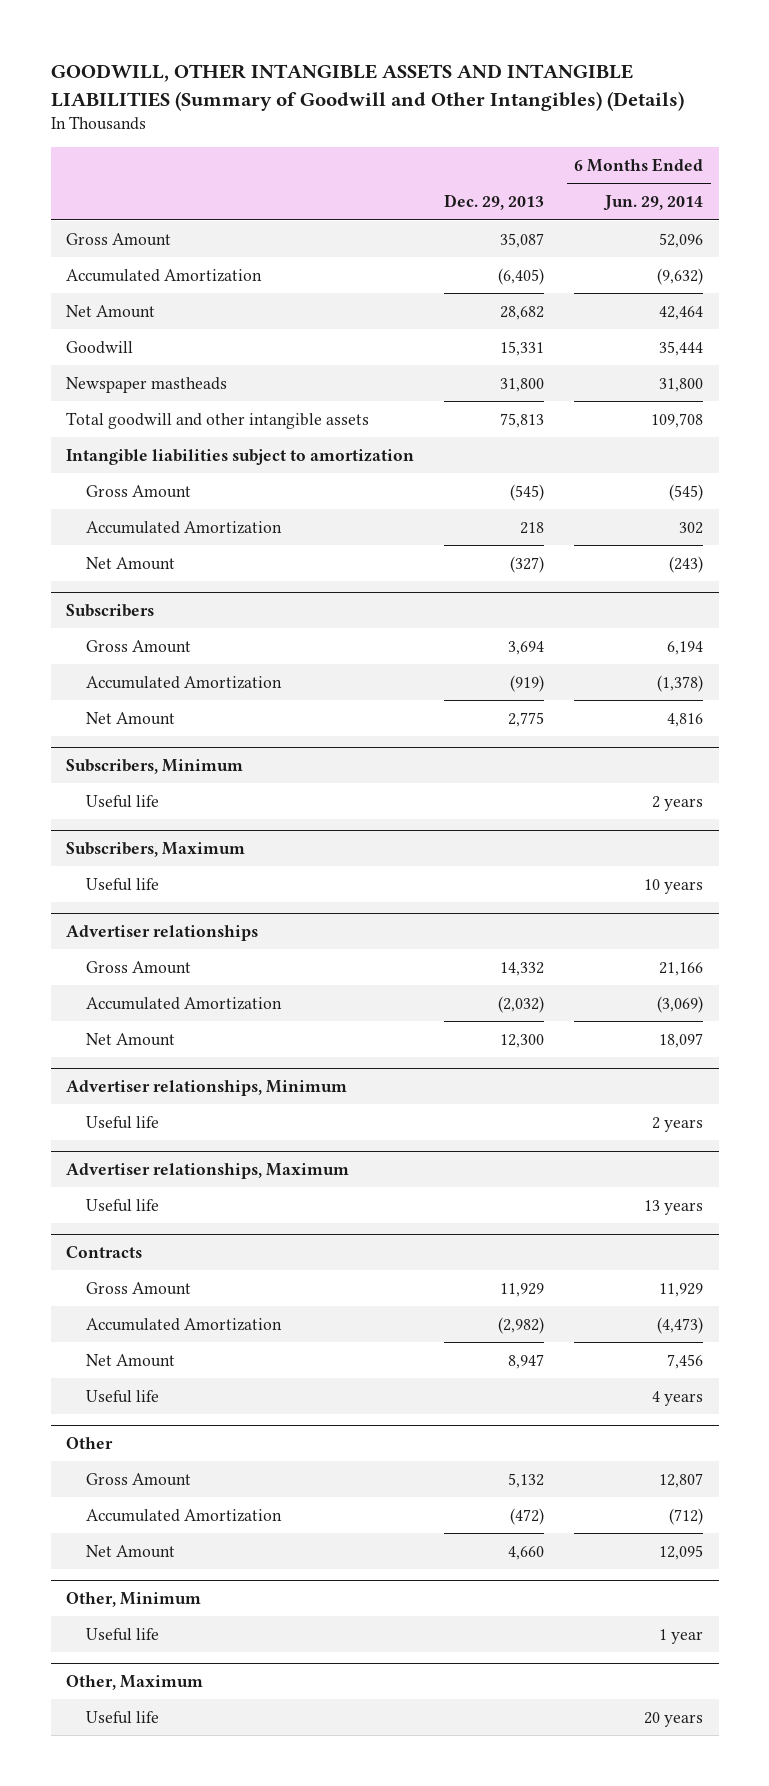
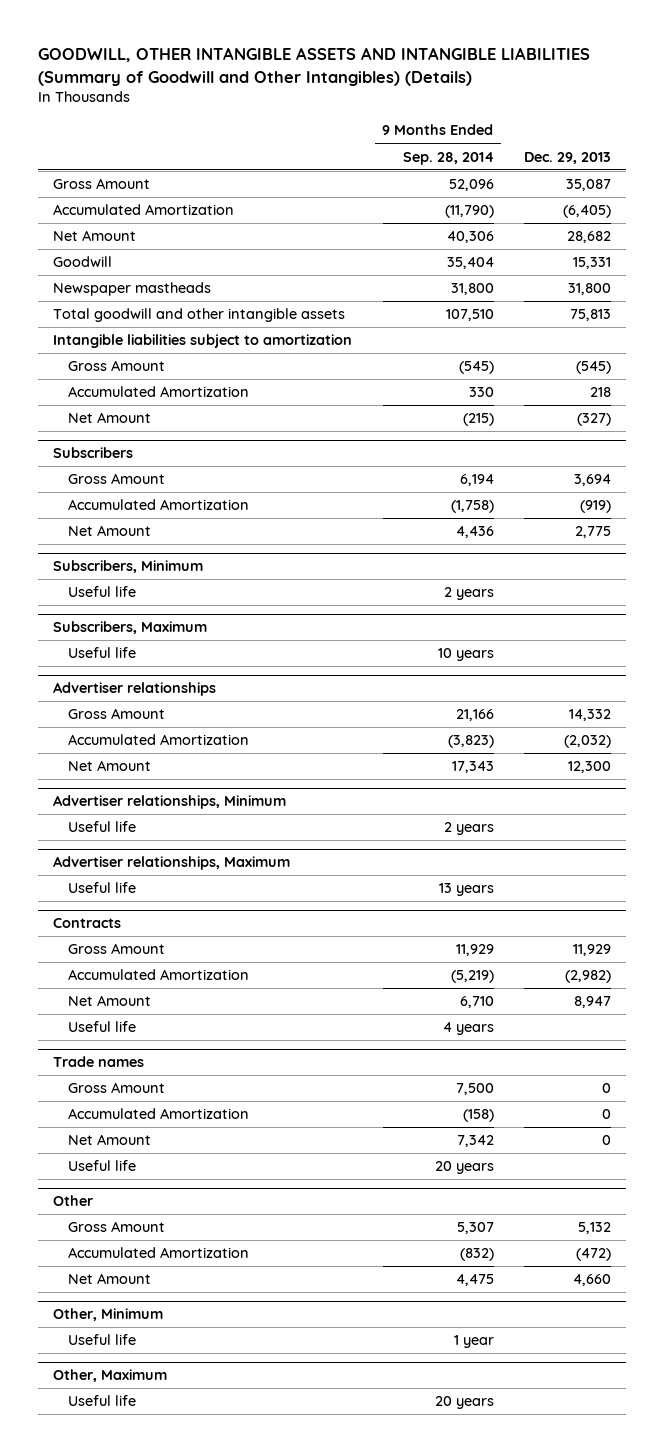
- | Dec. 29, 2013 | 6 Months Ended Jun. 29, 2014
+ | 9 Months Ended Sep. 28, 2014 | Dec. 29, 2013
+ Trade names
+ Gross Amount | 7,500 | 0
+ Accumulated Amortization | (158) | 0
+ Net Amount | 7,342 | 0
+ Useful life | 20 years |

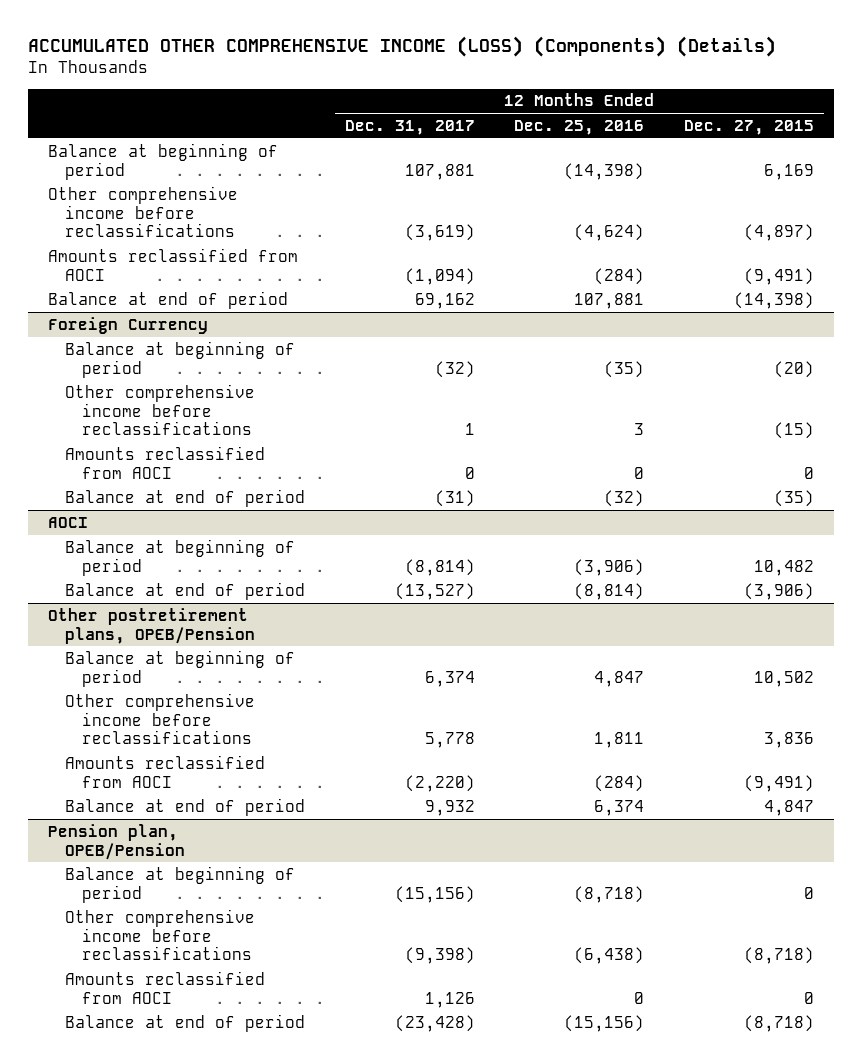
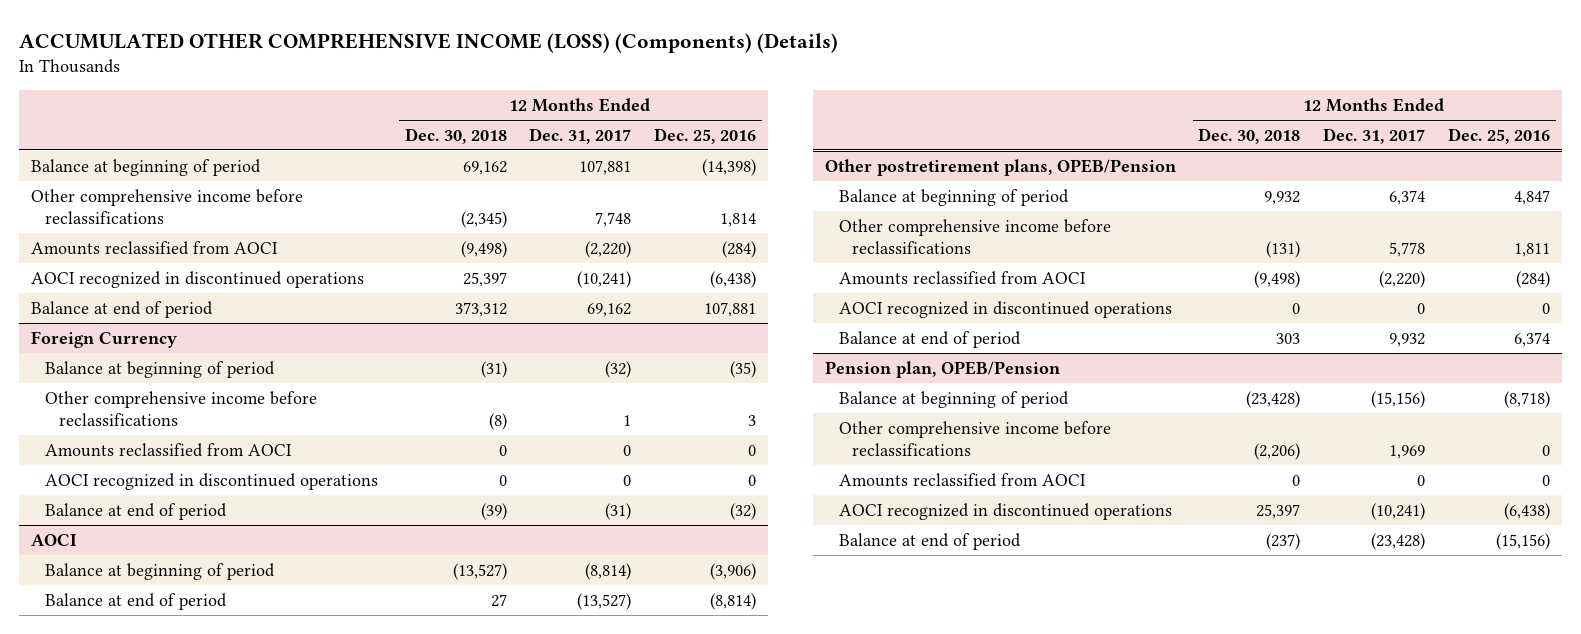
- | 12 Months Ended Dec. 31, 2017 | 12 Months Ended Dec. 25, 2016 | 12 Months Ended Dec. 27, 2015
+ | 12 Months Ended Dec. 30, 2018 | 12 Months Ended Dec. 31, 2017 | 12 Months Ended Dec. 25, 2016
- Other comprehensive income before reclassifications | (3,619) | (4,624) | (4,897)
- Amounts reclassified from AOCI | (1,094) | (284) | (9,491)
+ Other comprehensive income before reclassifications | (2,345) | 7,748 | 1,814
+ Amounts reclassified from AOCI | (9,498) | (2,220) | (284)
+ AOCI recognized in discontinued operations | 25,397 | (10,241) | (6,438)
@ Foreign Currency
+ AOCI recognized in discontinued operations | 0 | 0 | 0
@ Other postretirement plans, OPEB/Pension
+ AOCI recognized in discontinued operations | 0 | 0 | 0
@ Pension plan, OPEB/Pension
- Other comprehensive income before reclassifications | (9,398) | (6,438) | (8,718)
- Amounts reclassified from AOCI | 1,126 | 0 | 0
+ Other comprehensive income before reclassifications | (2,206) | 1,969 | 0
+ Amounts reclassified from AOCI | 0 | 0 | 0
+ AOCI recognized in discontinued operations | 25,397 | (10,241) | (6,438)

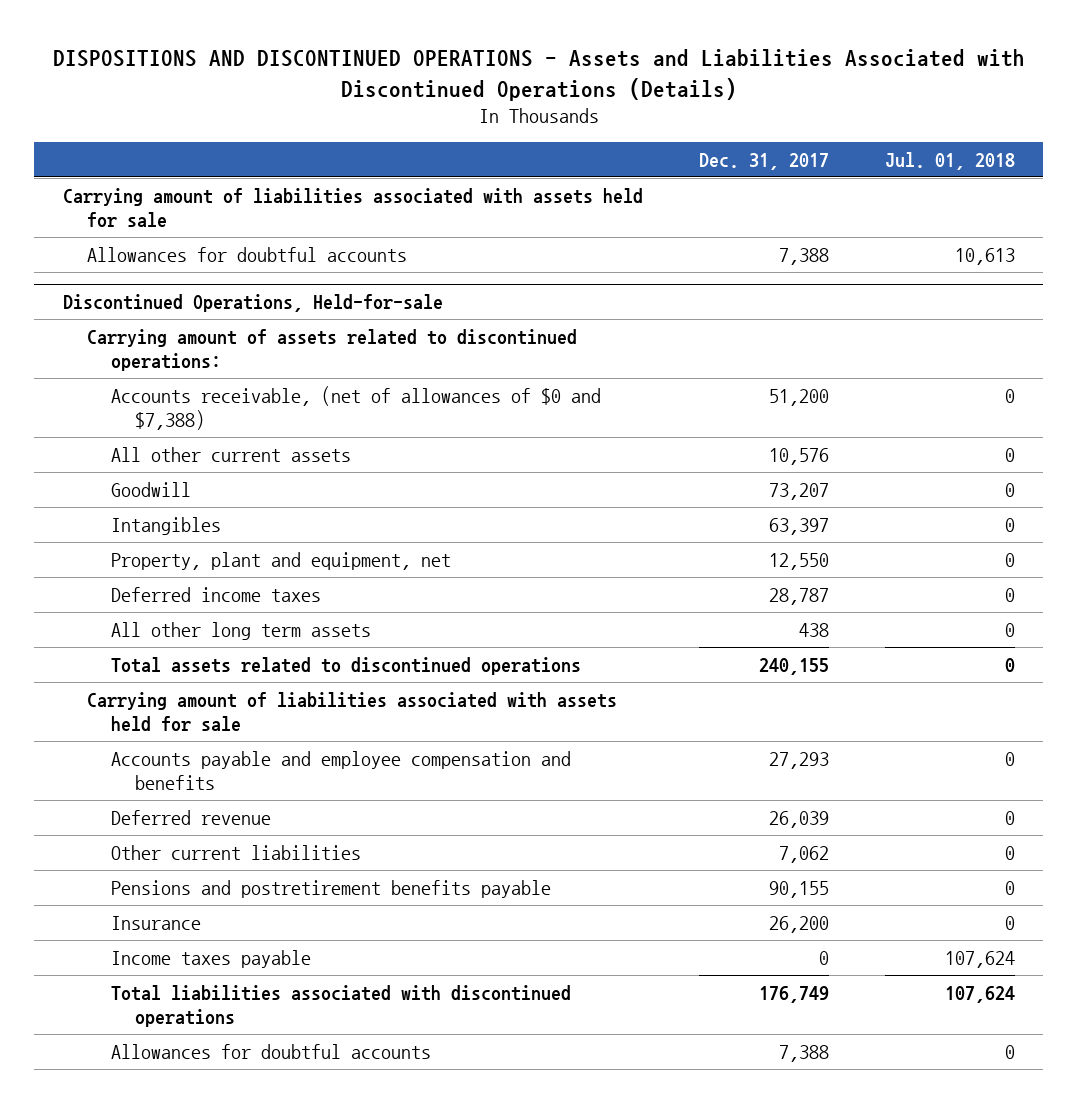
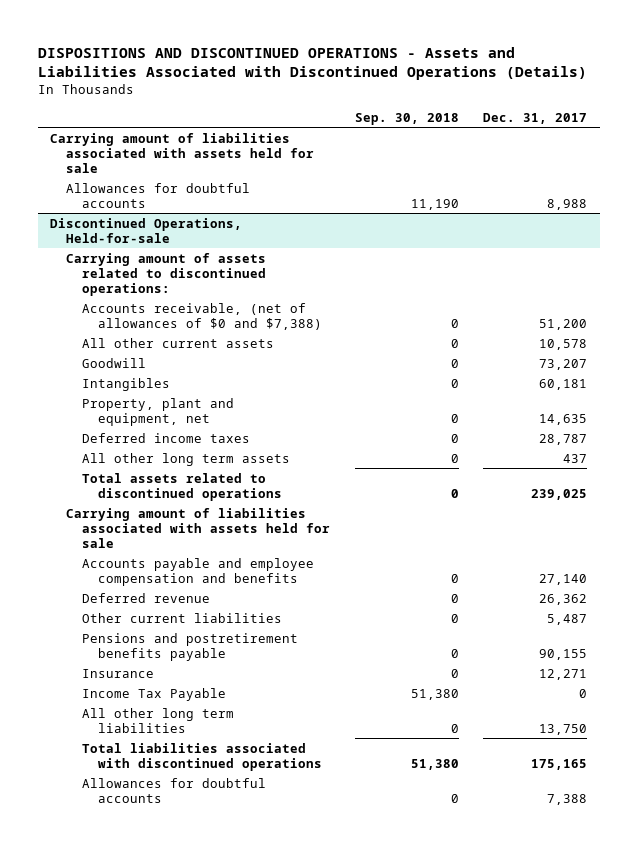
- | Dec. 31, 2017 | Jul. 01, 2018
+ | Sep. 30, 2018 | Dec. 31, 2017
- Allowances for doubtful accounts | 7,388 | 10,613
+ Allowances for doubtful accounts | 11,190 | 8,988
@ Discontinued Operations, Held-for-sale
- All other current assets | 10,576 | 0
+ All other current assets | 0 | 10,578
- Intangibles | 63,397 | 0
- Property, plant and equipment, net | 12,550 | 0
+ Intangibles | 0 | 60,181
+ Property, plant and equipment, net | 0 | 14,635
- All other long term assets | 438 | 0
- Total assets related to discontinued operations | 240,155 | 0
+ All other long term assets | 0 | 437
+ Total assets related to discontinued operations | 0 | 239,025
- Accounts payable and employee compensation and benefits | 27,293 | 0
- Deferred revenue | 26,039 | 0
- Other current liabilities | 7,062 | 0
+ Accounts payable and employee compensation and benefits | 0 | 27,140
+ Deferred revenue | 0 | 26,362
+ Other current liabilities | 0 | 5,487
- Insurance | 26,200 | 0
- Income taxes payable | 0 | 107,624
- Total liabilities associated with discontinued operations | 176,749 | 107,624
+ Insurance | 0 | 12,271
+ Income Tax Payable | 51,380 | 0
+ All other long term liabilities | 0 | 13,750
+ Total liabilities associated with discontinued operations | 51,380 | 175,165

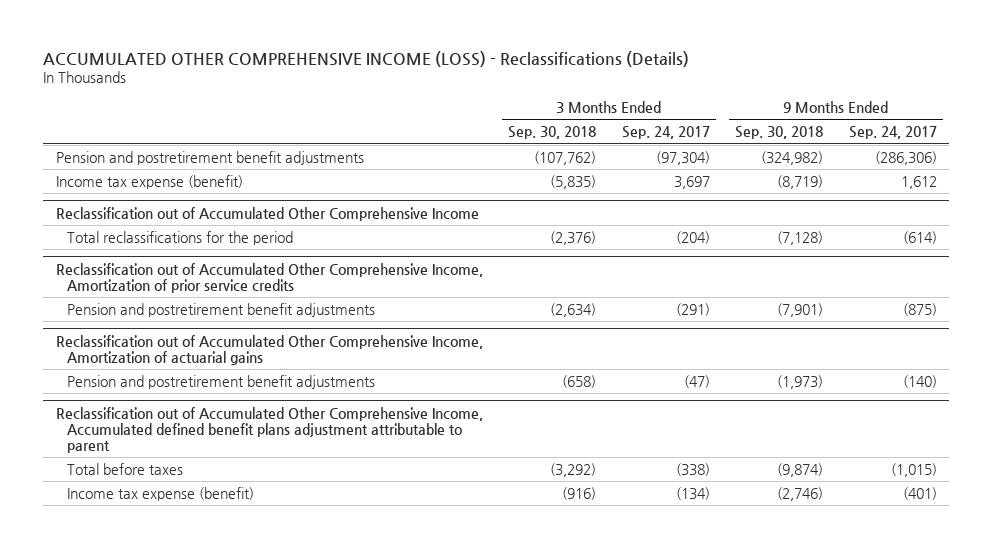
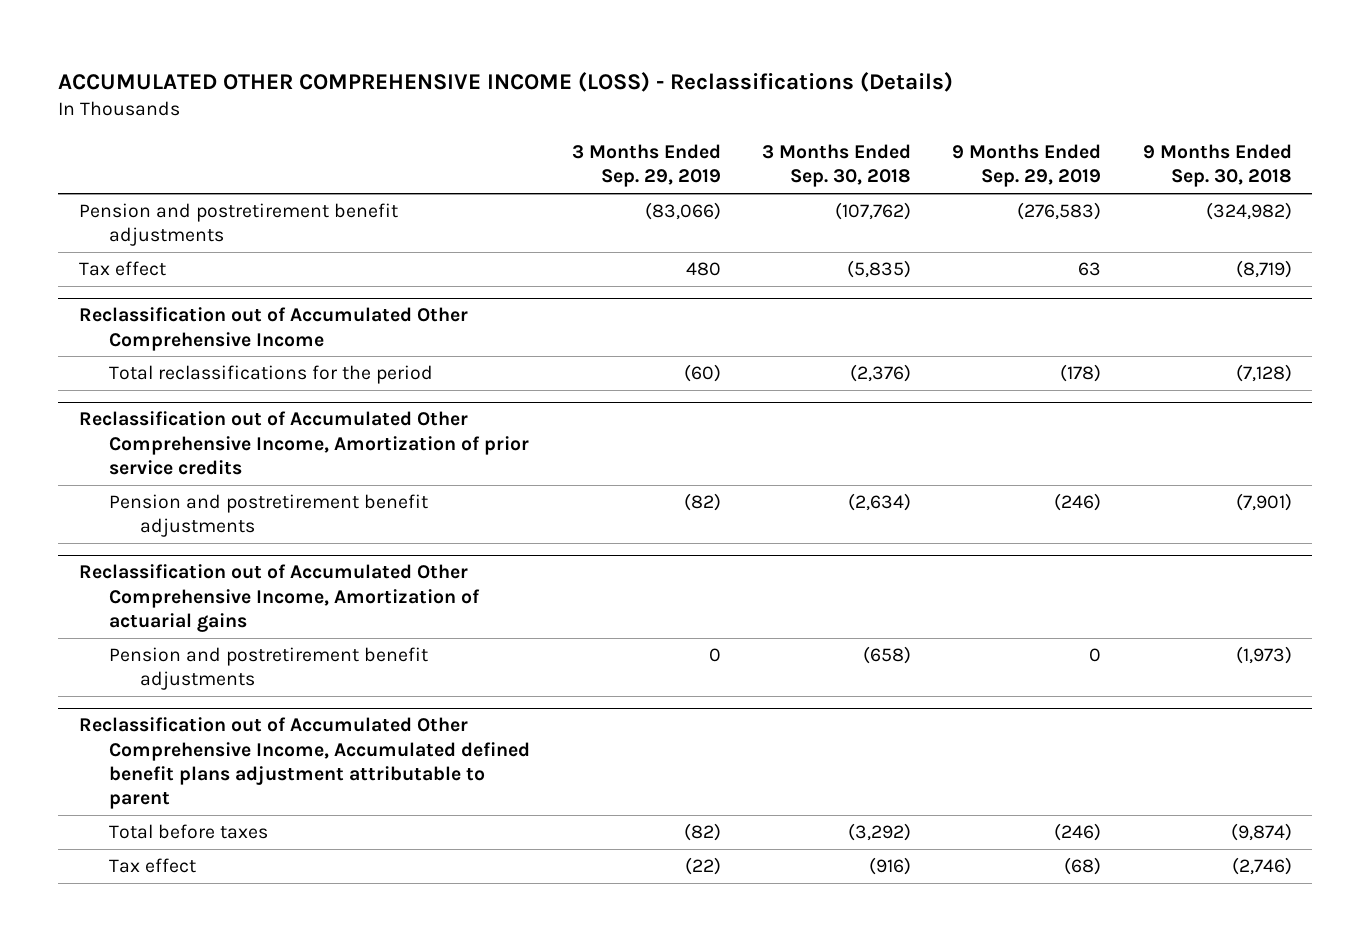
- | 3 Months Ended Sep. 30, 2018 | 3 Months Ended Sep. 24, 2017 | 9 Months Ended Sep. 30, 2018 | 9 Months Ended Sep. 24, 2017
+ | 3 Months Ended Sep. 29, 2019 | 3 Months Ended Sep. 30, 2018 | 9 Months Ended Sep. 29, 2019 | 9 Months Ended Sep. 30, 2018
- Income tax expense (benefit) | (5,835) | 3,697 | (8,719) | 1,612
+ Tax effect | 480 | (5,835) | 63 | (8,719)
@ Reclassification out of Accumulated Other Comprehensive Income, Accumulated defined benefit plans adjustment attributable to parent
- Income tax expense (benefit) | (916) | (134) | (2,746) | (401)
+ Tax effect | (22) | (916) | (68) | (2,746)

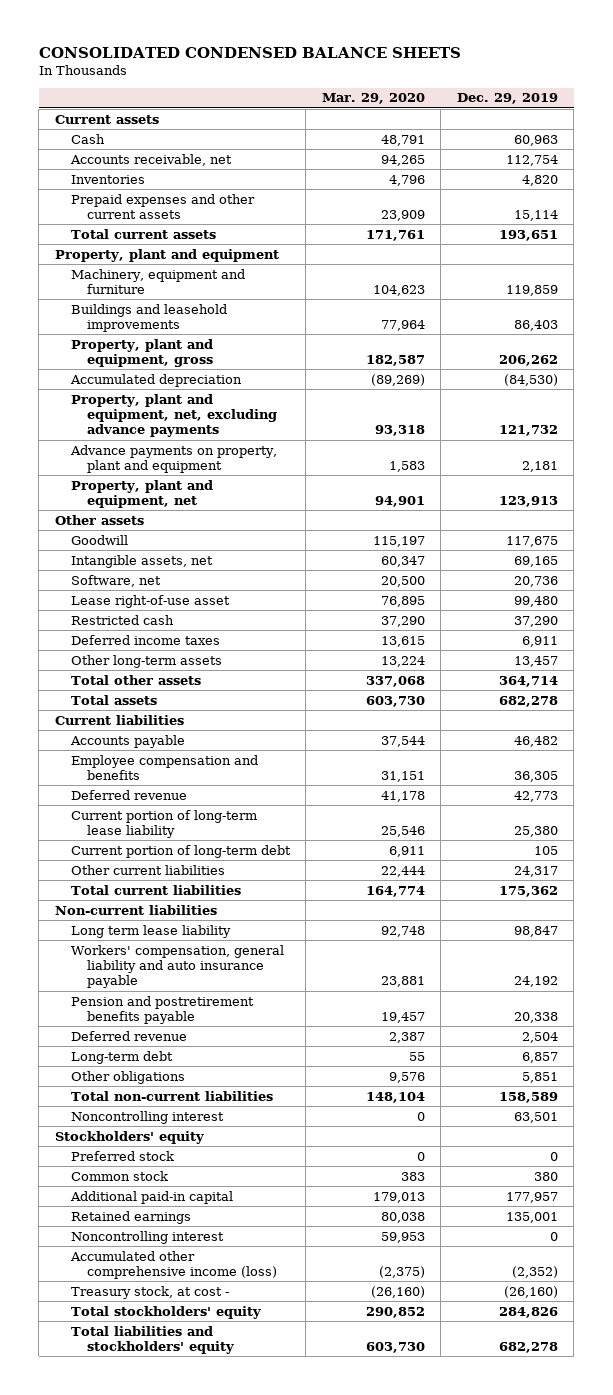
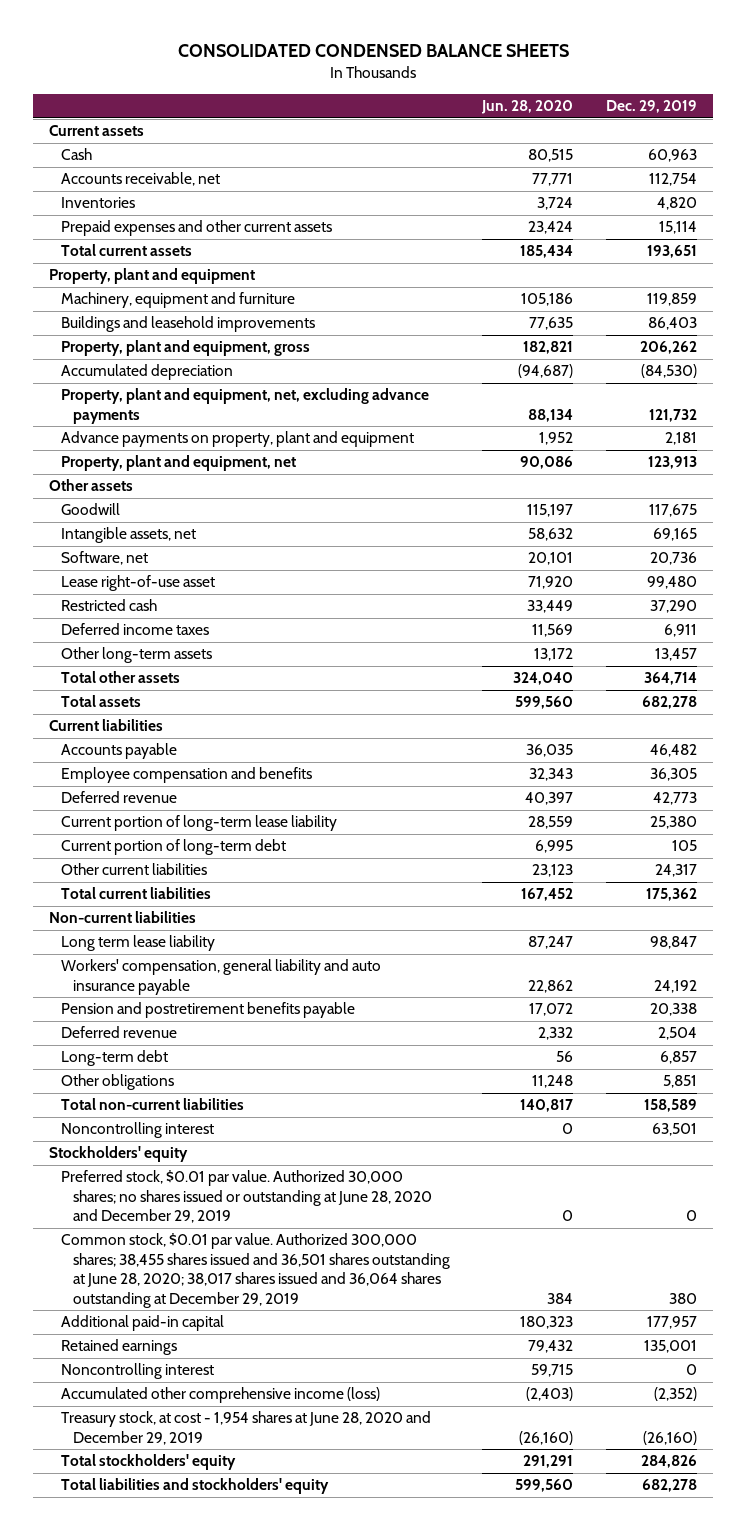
- | Mar. 29, 2020 | Dec. 29, 2019
+ | Jun. 28, 2020 | Dec. 29, 2019
- Preferred stock | 0 | 0
- Common stock | 383 | 380
+ Preferred stock, $0.01 par value. Authorized 30,000 shares; no shares issued or outstanding at June 28, 2020 and December 29, 2019 | 0 | 0
+ Common stock, $0.01 par value. Authorized 300,000 shares; 38,455 shares issued and 36,501 shares outstanding at June 28, 2020; 38,017 shares issued and 36,064 shares outstanding at December 29, 2019 | 384 | 380
- Treasury stock, at cost - | (26,160) | (26,160)
+ Treasury stock, at cost - 1,954 shares at June 28, 2020 and December 29, 2019 | (26,160) | (26,160)

